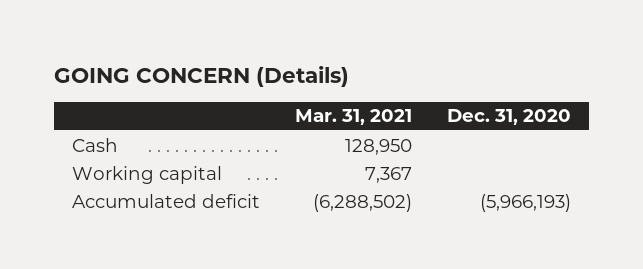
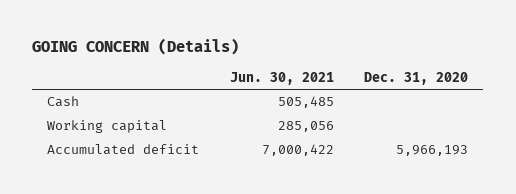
- | Mar. 31, 2021 | Dec. 31, 2020
+ | Jun. 30, 2021 | Dec. 31, 2020
- Accumulated deficit | (6,288,502) | (5,966,193)
+ Accumulated deficit | 7,000,422 | 5,966,193

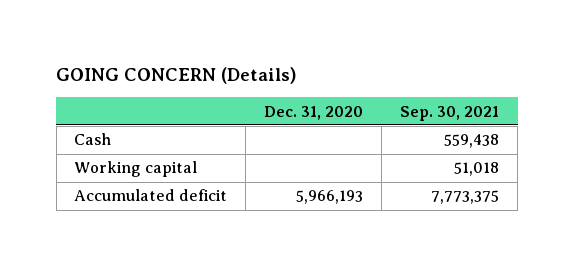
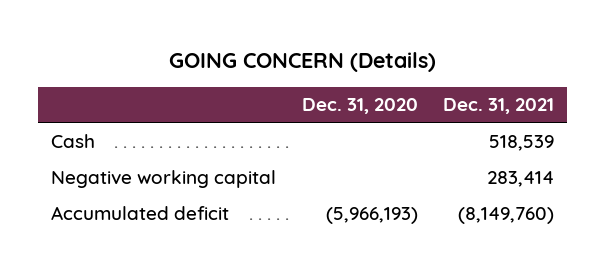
- | Dec. 31, 2020 | Sep. 30, 2021
+ | Dec. 31, 2020 | Dec. 31, 2021
- Working capital | | 51,018
- Accumulated deficit | 5,966,193 | 7,773,375
+ Negative working capital | | 283,414
+ Accumulated deficit | (5,966,193) | (8,149,760)

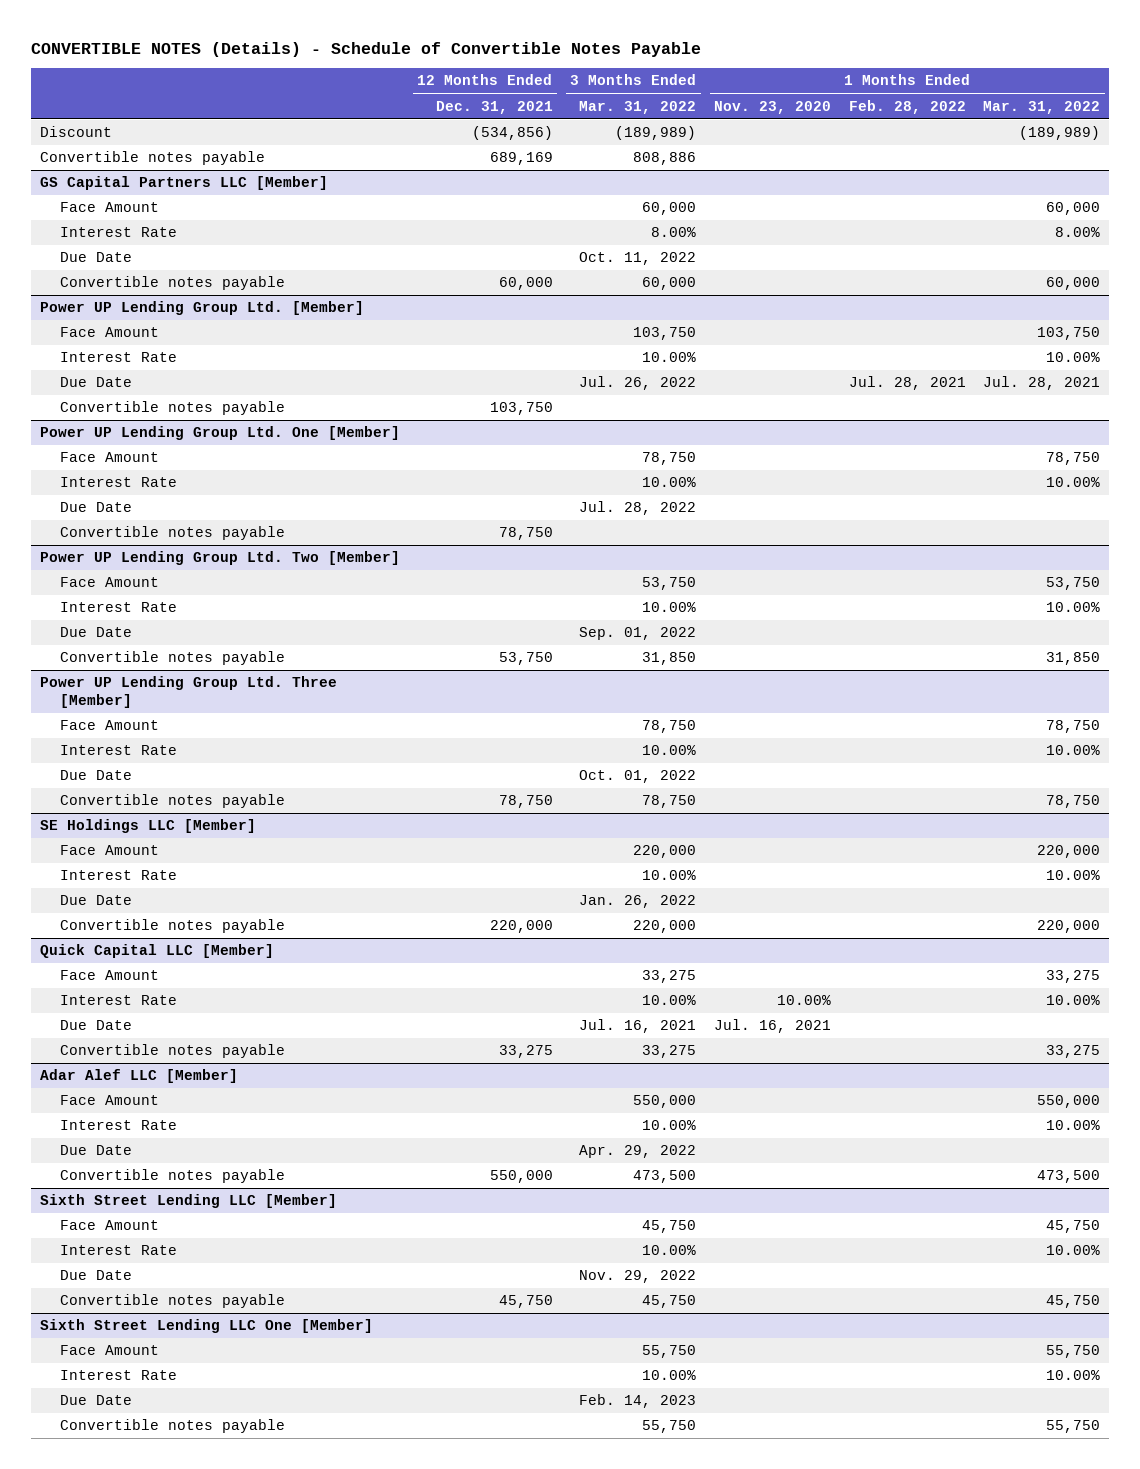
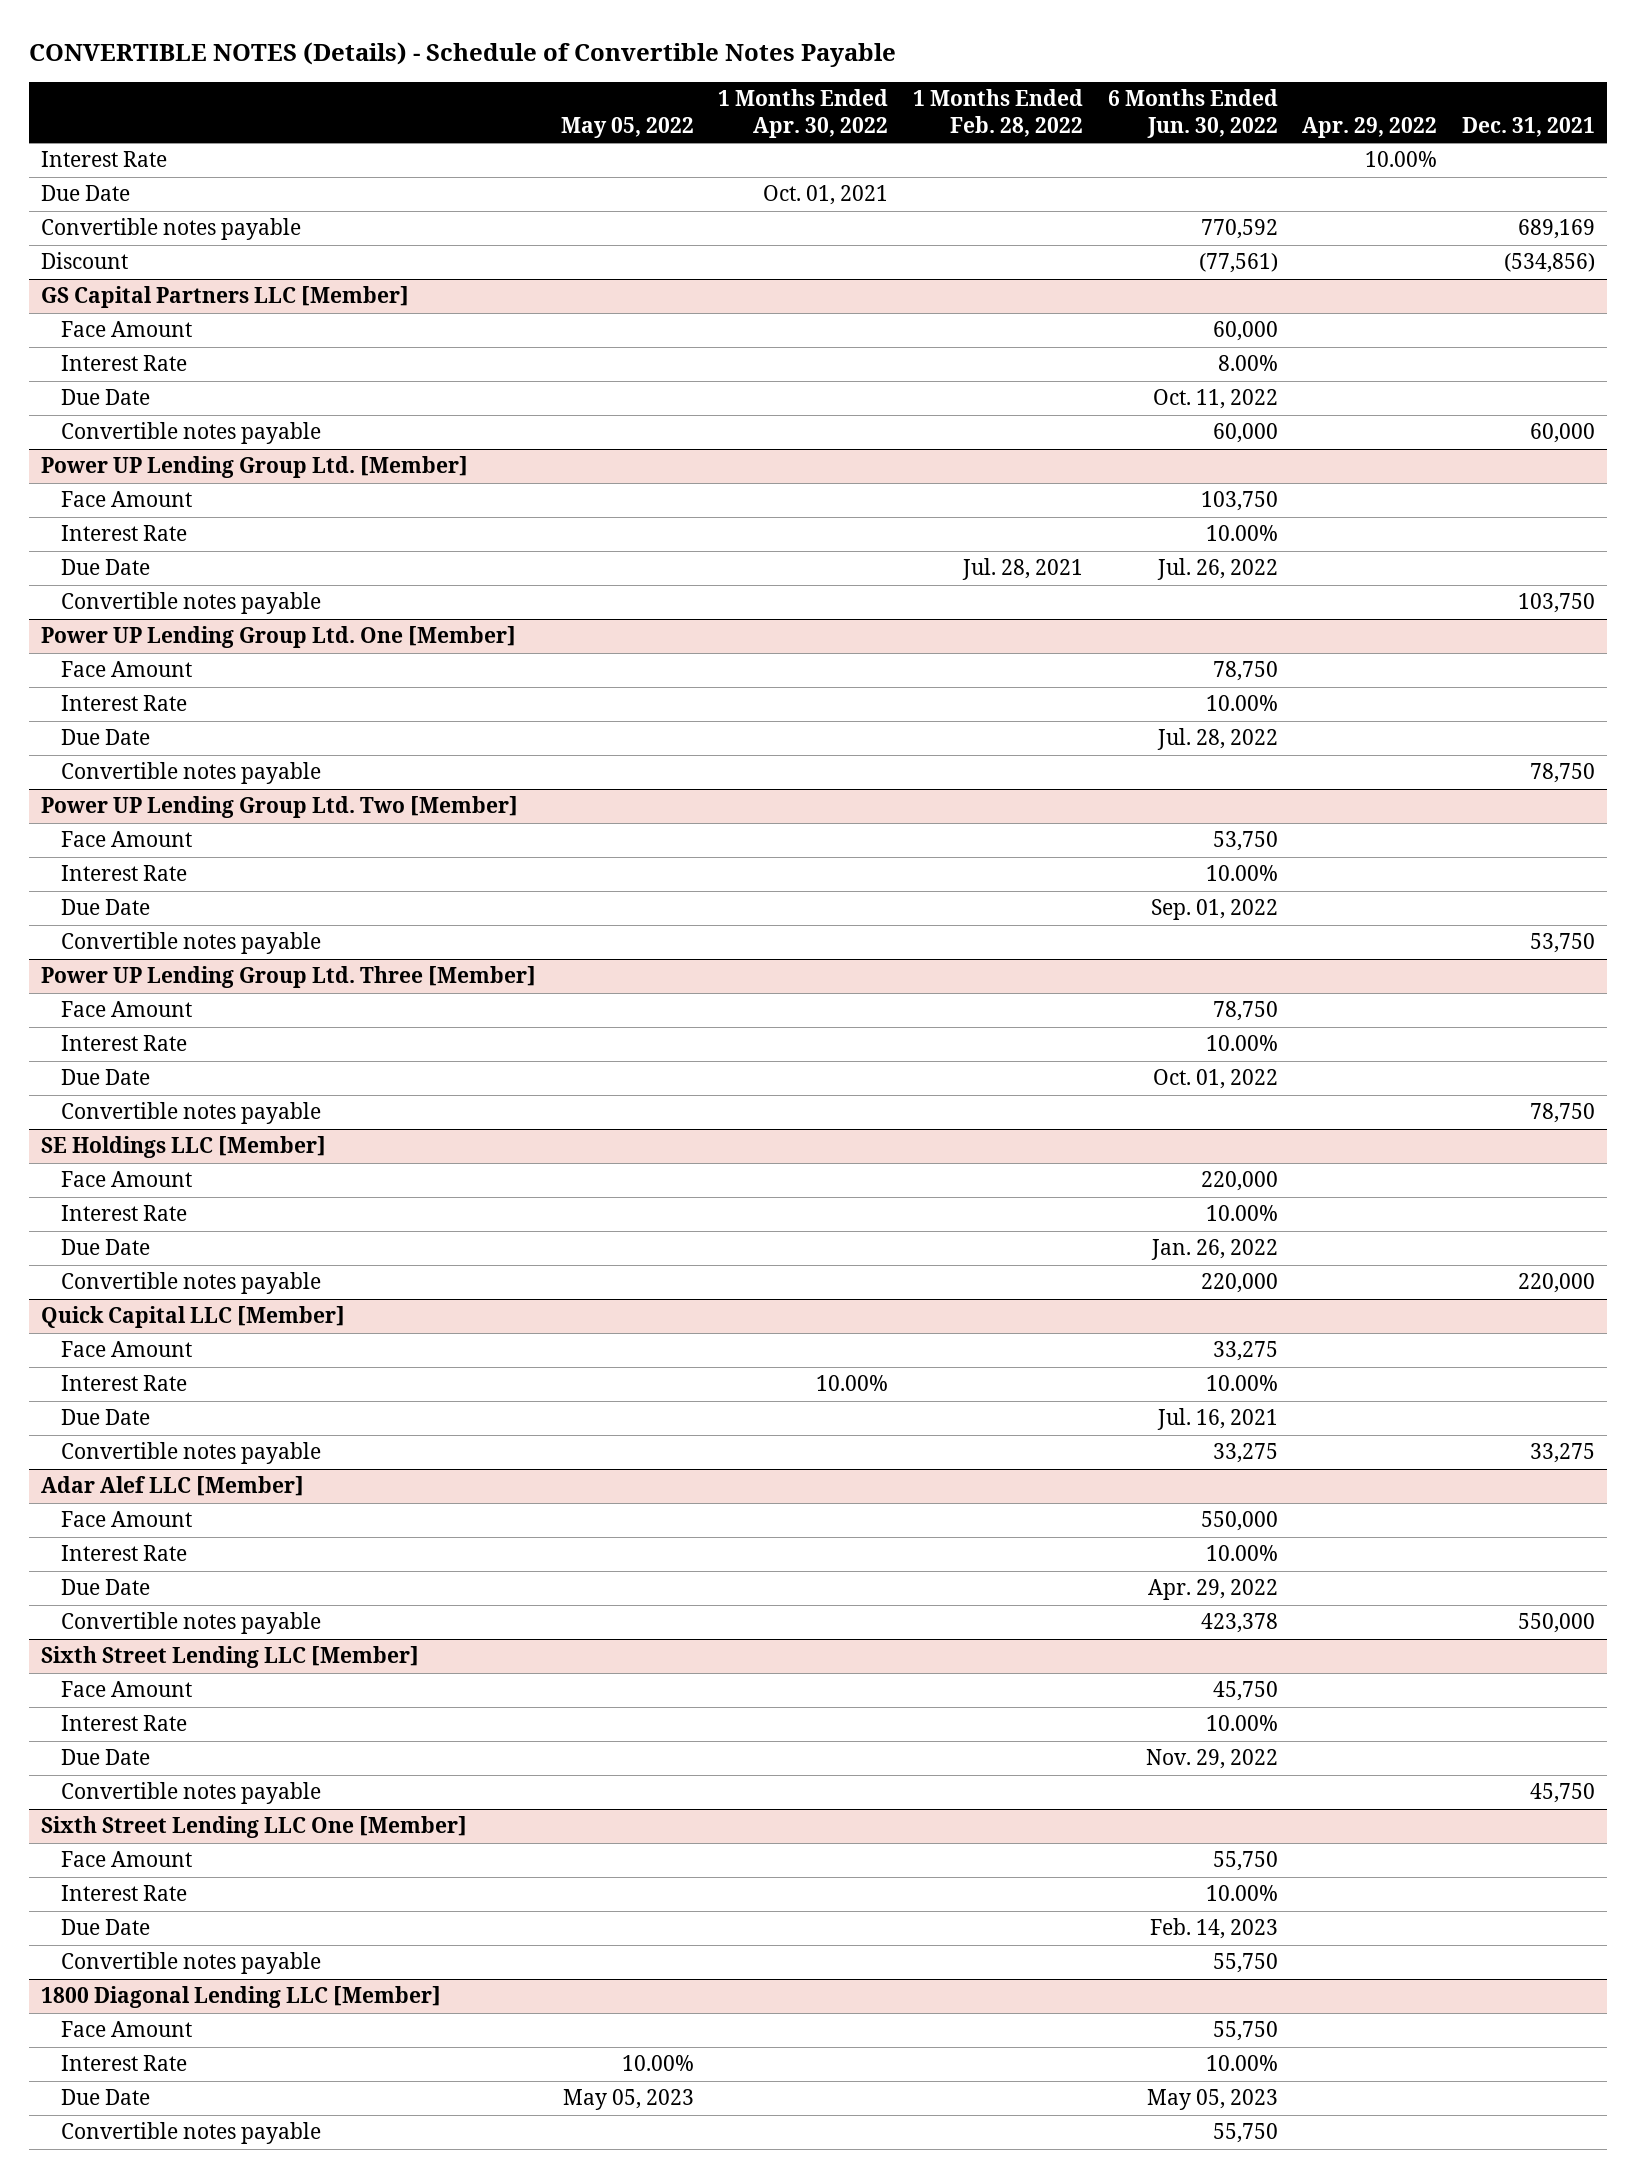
- | 12 Months Ended Dec. 31, 2021 | 3 Months Ended Mar. 31, 2022 | 1 Months Ended Nov. 23, 2020 | 1 Months Ended Feb. 28, 2022 | 1 Months Ended Mar. 31, 2022
+ | May 05, 2022 | 1 Months Ended Apr. 30, 2022 | 1 Months Ended Feb. 28, 2022 | 6 Months Ended Jun. 30, 2022 | Apr. 29, 2022 | Dec. 31, 2021
+ Interest Rate | | | | | 10.00% |
+ Due Date | | Oct. 01, 2021 | | | |
moved down: Discount | | | | (77,561) | | (534,856)
+ 1800 Diagonal Lending LLC [Member]
+ Face Amount | | | | 55,750 | |
+ Interest Rate | 10.00% | | | 10.00% | |
+ Due Date | May 05, 2023 | | | May 05, 2023 | |
+ Convertible notes payable | | | | 55,750 | |

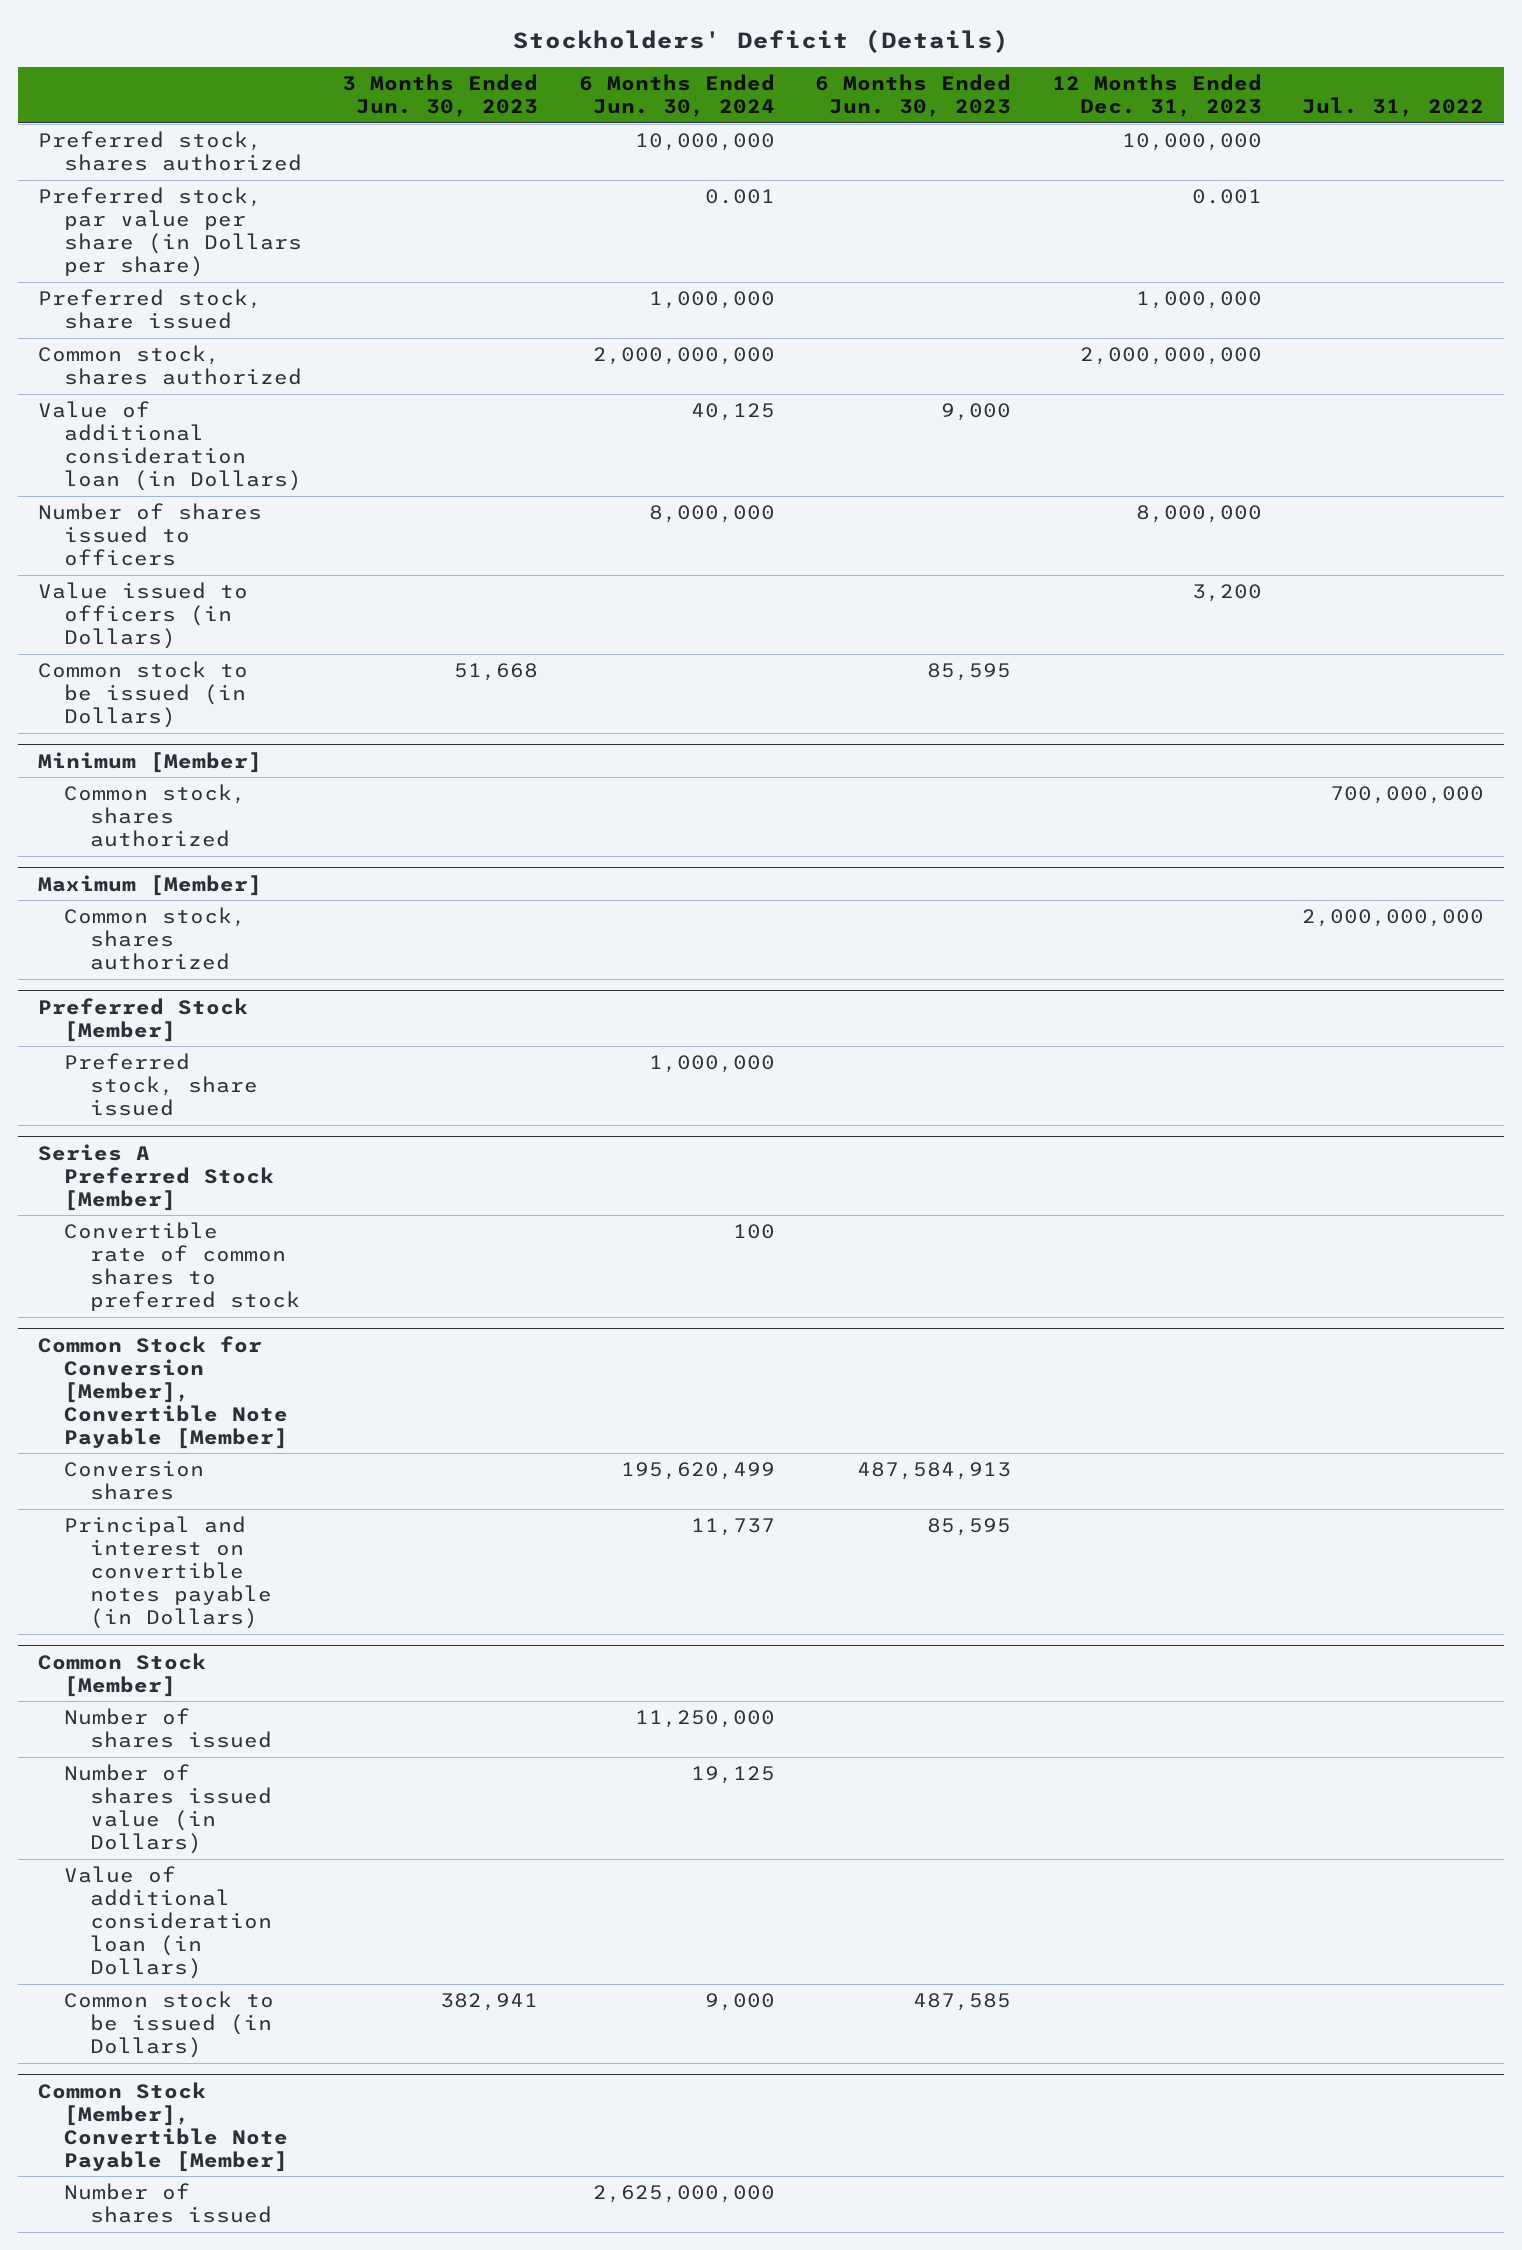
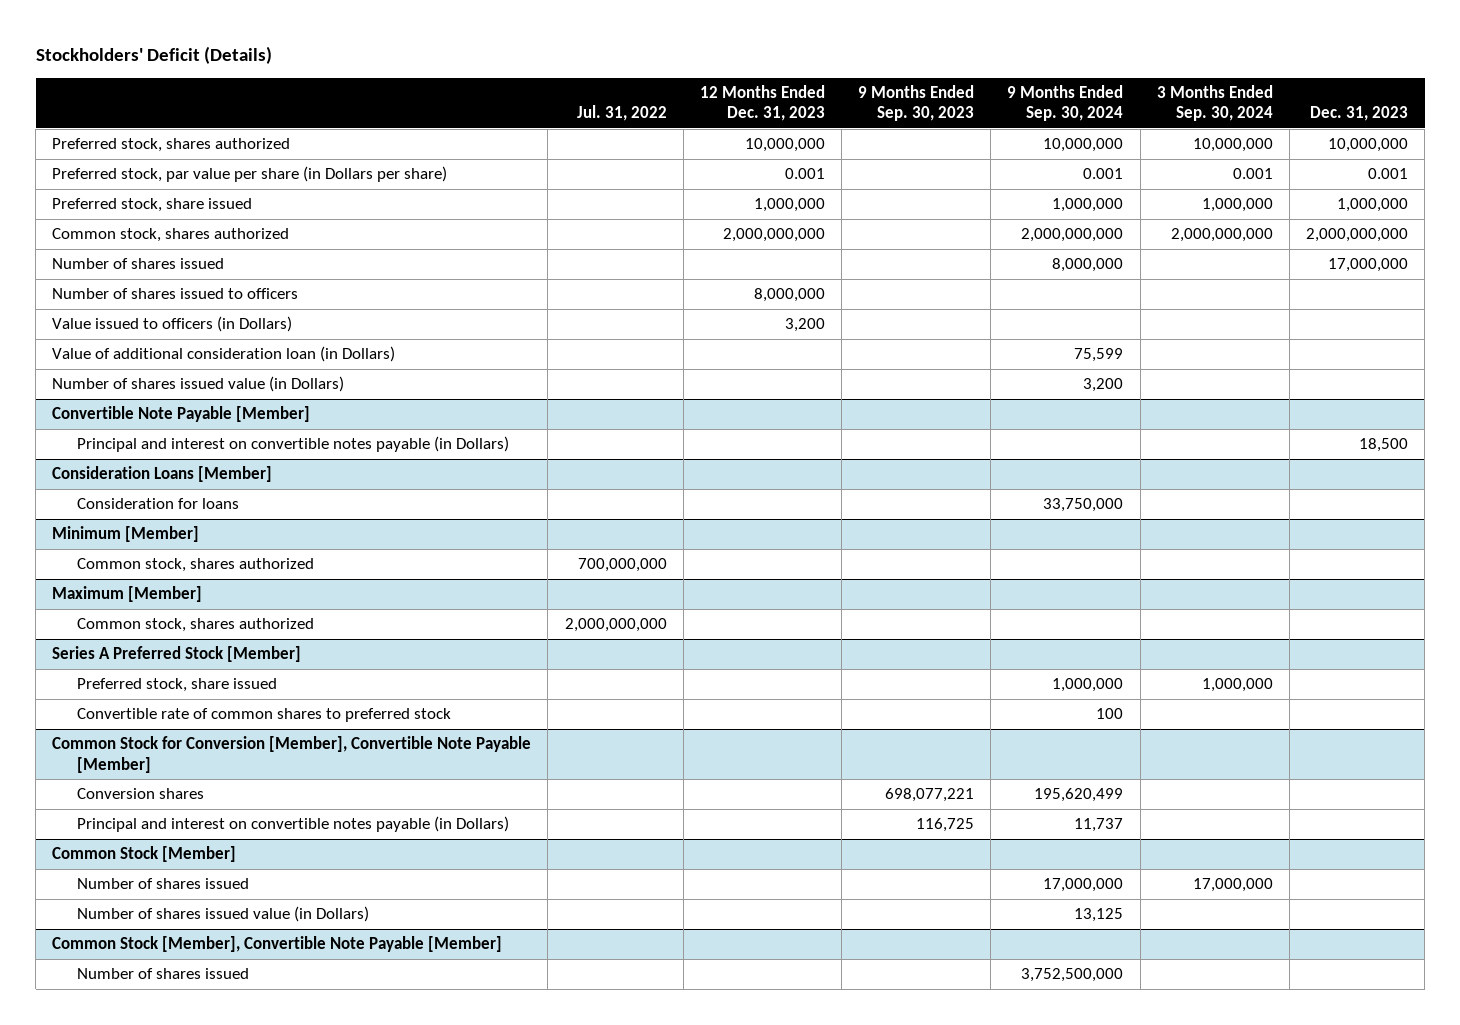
- | 3 Months Ended Jun. 30, 2023 | 6 Months Ended Jun. 30, 2024 | 6 Months Ended Jun. 30, 2023 | 12 Months Ended Dec. 31, 2023 | Jul. 31, 2022
+ | Jul. 31, 2022 | 12 Months Ended Dec. 31, 2023 | 9 Months Ended Sep. 30, 2023 | 9 Months Ended Sep. 30, 2024 | 3 Months Ended Sep. 30, 2024 | Dec. 31, 2023
+ Number of shares issued | | | | 8,000,000 | | 17,000,000
- Common stock to be issued (in Dollars) | 51,668 | | 85,595 | |
moved down: Value of additional consideration loan (in Dollars) | | | | 75,599 | |
+ Number of shares issued value (in Dollars) | | | | 3,200 | |
+ Convertible Note Payable [Member]
+ Principal and interest on convertible notes payable (in Dollars) | | | | | | 18,500
+ Consideration Loans [Member]
+ Consideration for loans | | | | 33,750,000 | |
- Preferred Stock [Member]
- Preferred stock, share issued | | 1,000,000 | | |
@ Series A Preferred Stock [Member]
+ Preferred stock, share issued | | | | 1,000,000 | 1,000,000 |
@ Common Stock [Member]
- Value of additional consideration loan (in Dollars)
- Common stock to be issued (in Dollars) | 382,941 | 9,000 | 487,585 | |

